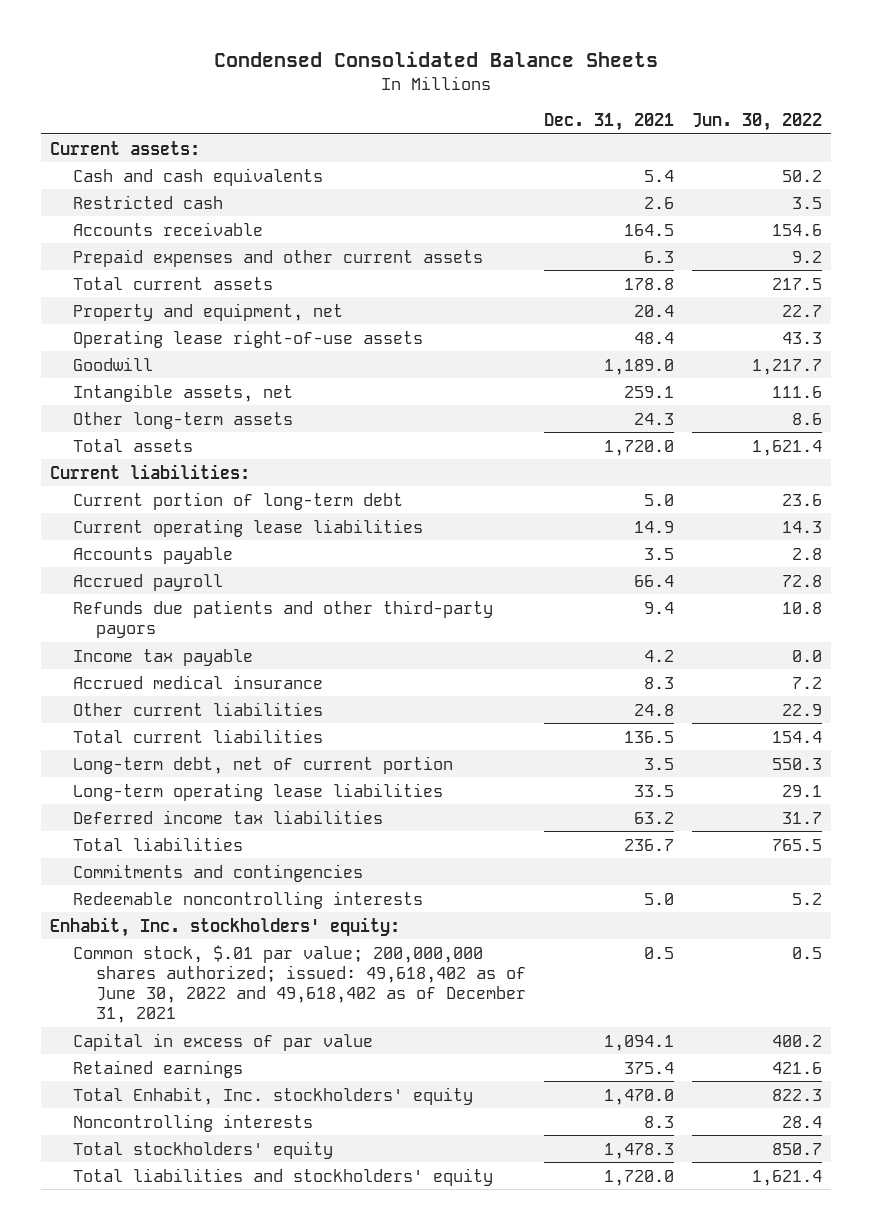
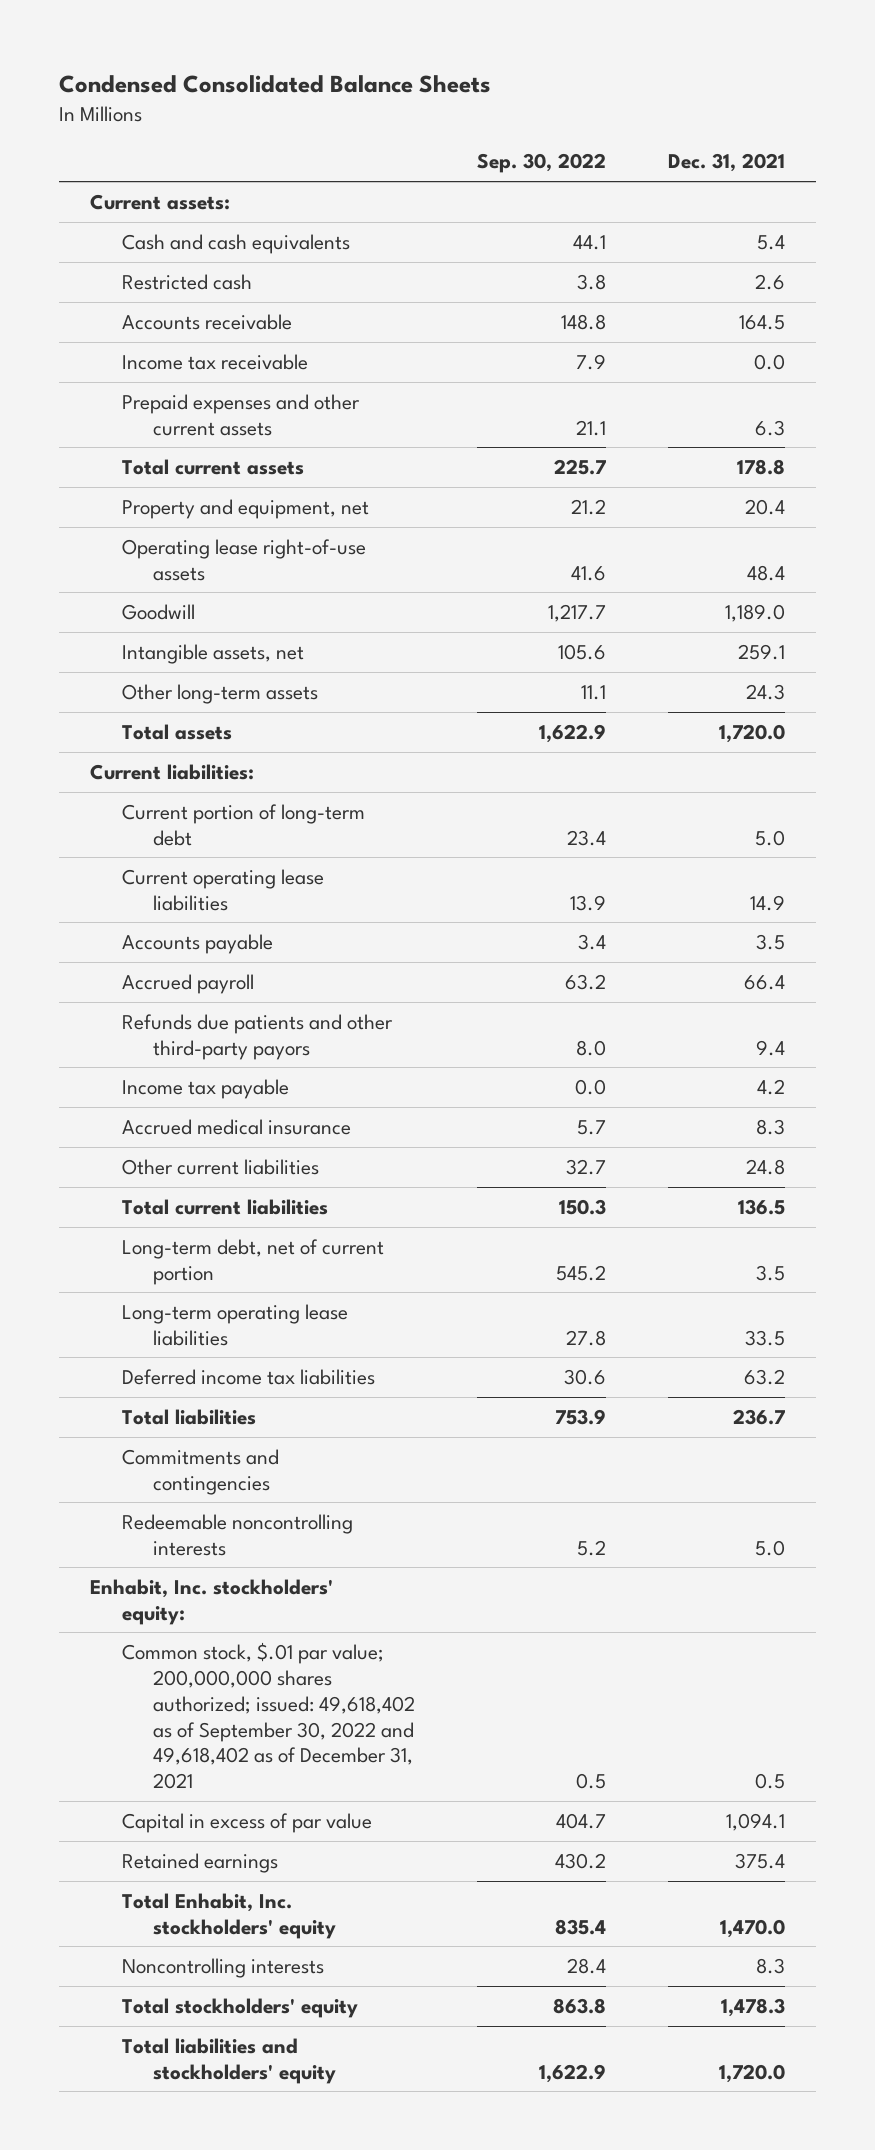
- | Dec. 31, 2021 | Jun. 30, 2022
+ | Sep. 30, 2022 | Dec. 31, 2021
+ Income tax receivable | 7.9 | 0.0
- Common stock, $.01 par value; 200,000,000 shares authorized; issued: 49,618,402 as of June 30, 2022 and 49,618,402 as of December 31, 2021 | 0.5 | 0.5
+ Common stock, $.01 par value; 200,000,000 shares authorized; issued: 49,618,402 as of September 30, 2022 and 49,618,402 as of December 31, 2021 | 0.5 | 0.5

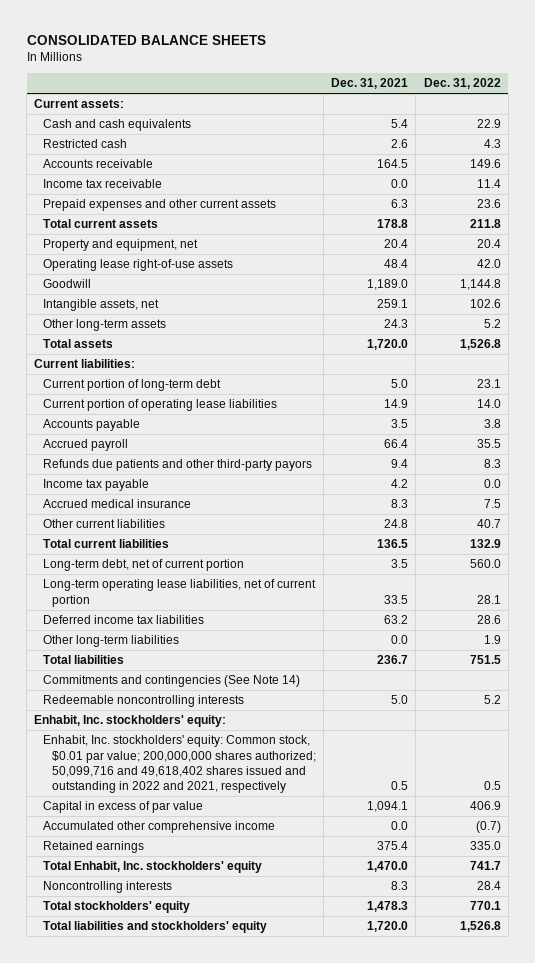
- Condensed Consolidated Balance Sheets
+ CONSOLIDATED BALANCE SHEETS
- | Sep. 30, 2022 | Dec. 31, 2021
+ | Dec. 31, 2021 | Dec. 31, 2022
- Current operating lease liabilities | 13.9 | 14.9
+ Current portion of operating lease liabilities | 14.9 | 14.0
- Long-term operating lease liabilities | 27.8 | 33.5
+ Long-term operating lease liabilities, net of current portion | 33.5 | 28.1
+ Other long-term liabilities | 0.0 | 1.9
- Commitments and contingencies
+ Commitments and contingencies (See Note 14)
- Common stock, $.01 par value; 200,000,000 shares authorized; issued: 49,618,402 as of September 30, 2022 and 49,618,402 as of December 31, 2021 | 0.5 | 0.5
+ Enhabit, Inc. stockholders' equity: Common stock, $0.01 par value; 200,000,000 shares authorized; 50,099,716 and 49,618,402 shares issued and outstanding in 2022 and 2021, respectively | 0.5 | 0.5
+ Accumulated other comprehensive income | 0.0 | (0.7)

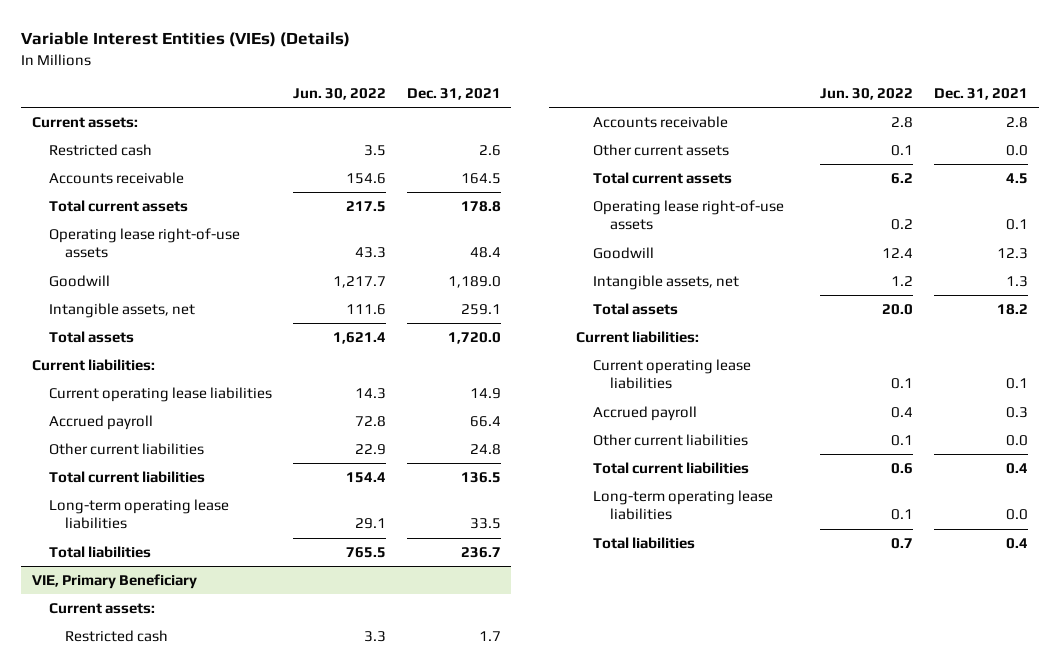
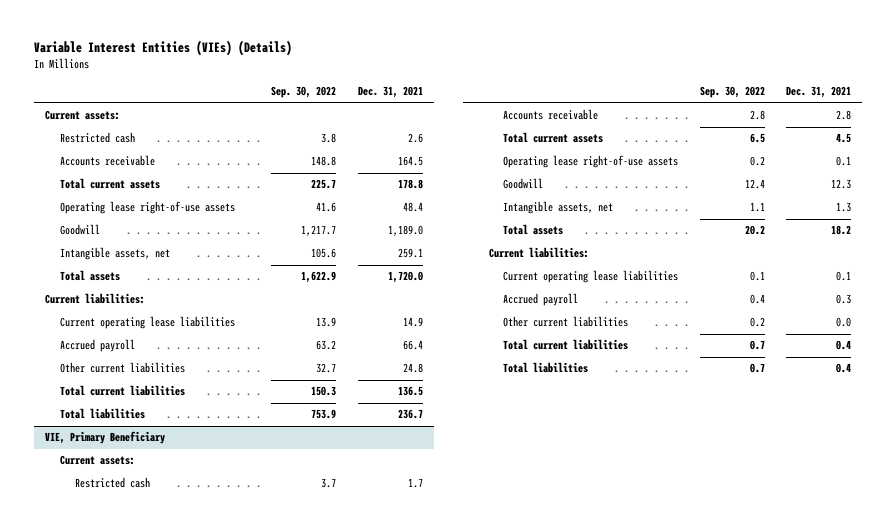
- | Jun. 30, 2022 | Dec. 31, 2021
+ | Sep. 30, 2022 | Dec. 31, 2021
- Long-term operating lease liabilities | 29.1 | 33.5
@ VIE, Primary Beneficiary
- Other current assets | 0.1 | 0.0
- Long-term operating lease liabilities | 0.1 | 0.0

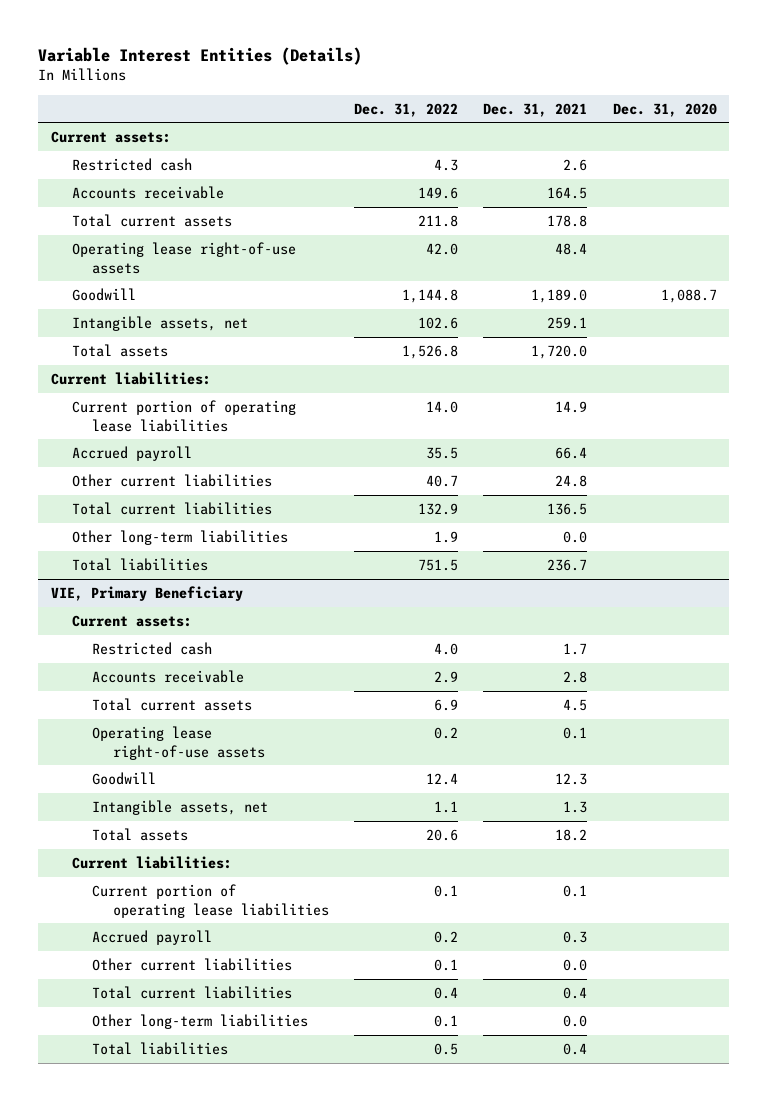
- Variable Interest Entities (VIEs) (Details)
+ Variable Interest Entities (Details)
- | Sep. 30, 2022 | Dec. 31, 2021
+ | Dec. 31, 2022 | Dec. 31, 2021 | Dec. 31, 2020
- Current operating lease liabilities | 13.9 | 14.9
+ Current portion of operating lease liabilities | 14.0 | 14.9 |
+ Other long-term liabilities | 1.9 | 0.0 |
@ VIE, Primary Beneficiary
- Current operating lease liabilities | 0.1 | 0.1
+ Current portion of operating lease liabilities | 0.1 | 0.1 |
+ Other long-term liabilities | 0.1 | 0.0 |

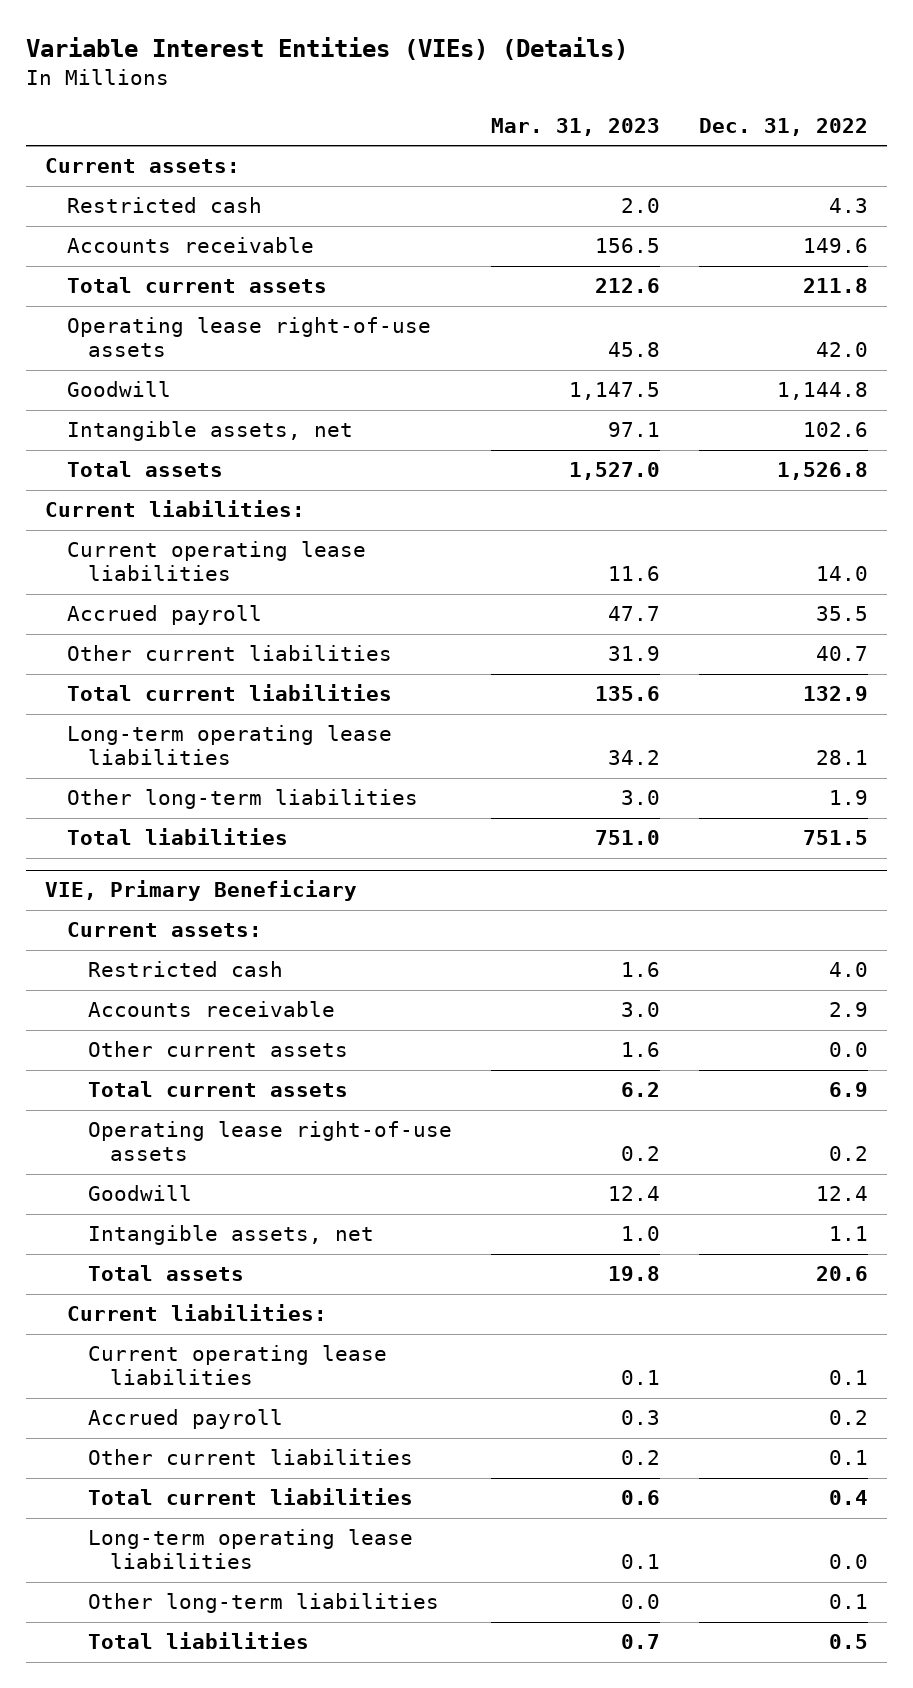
- Variable Interest Entities (Details)
+ Variable Interest Entities (VIEs) (Details)
- | Dec. 31, 2022 | Dec. 31, 2021 | Dec. 31, 2020
+ | Mar. 31, 2023 | Dec. 31, 2022
- Current portion of operating lease liabilities | 14.0 | 14.9 |
+ Current operating lease liabilities | 11.6 | 14.0
+ Long-term operating lease liabilities | 34.2 | 28.1
@ VIE, Primary Beneficiary
+ Other current assets | 1.6 | 0.0
- Current portion of operating lease liabilities | 0.1 | 0.1 |
+ Current operating lease liabilities | 0.1 | 0.1
+ Long-term operating lease liabilities | 0.1 | 0.0

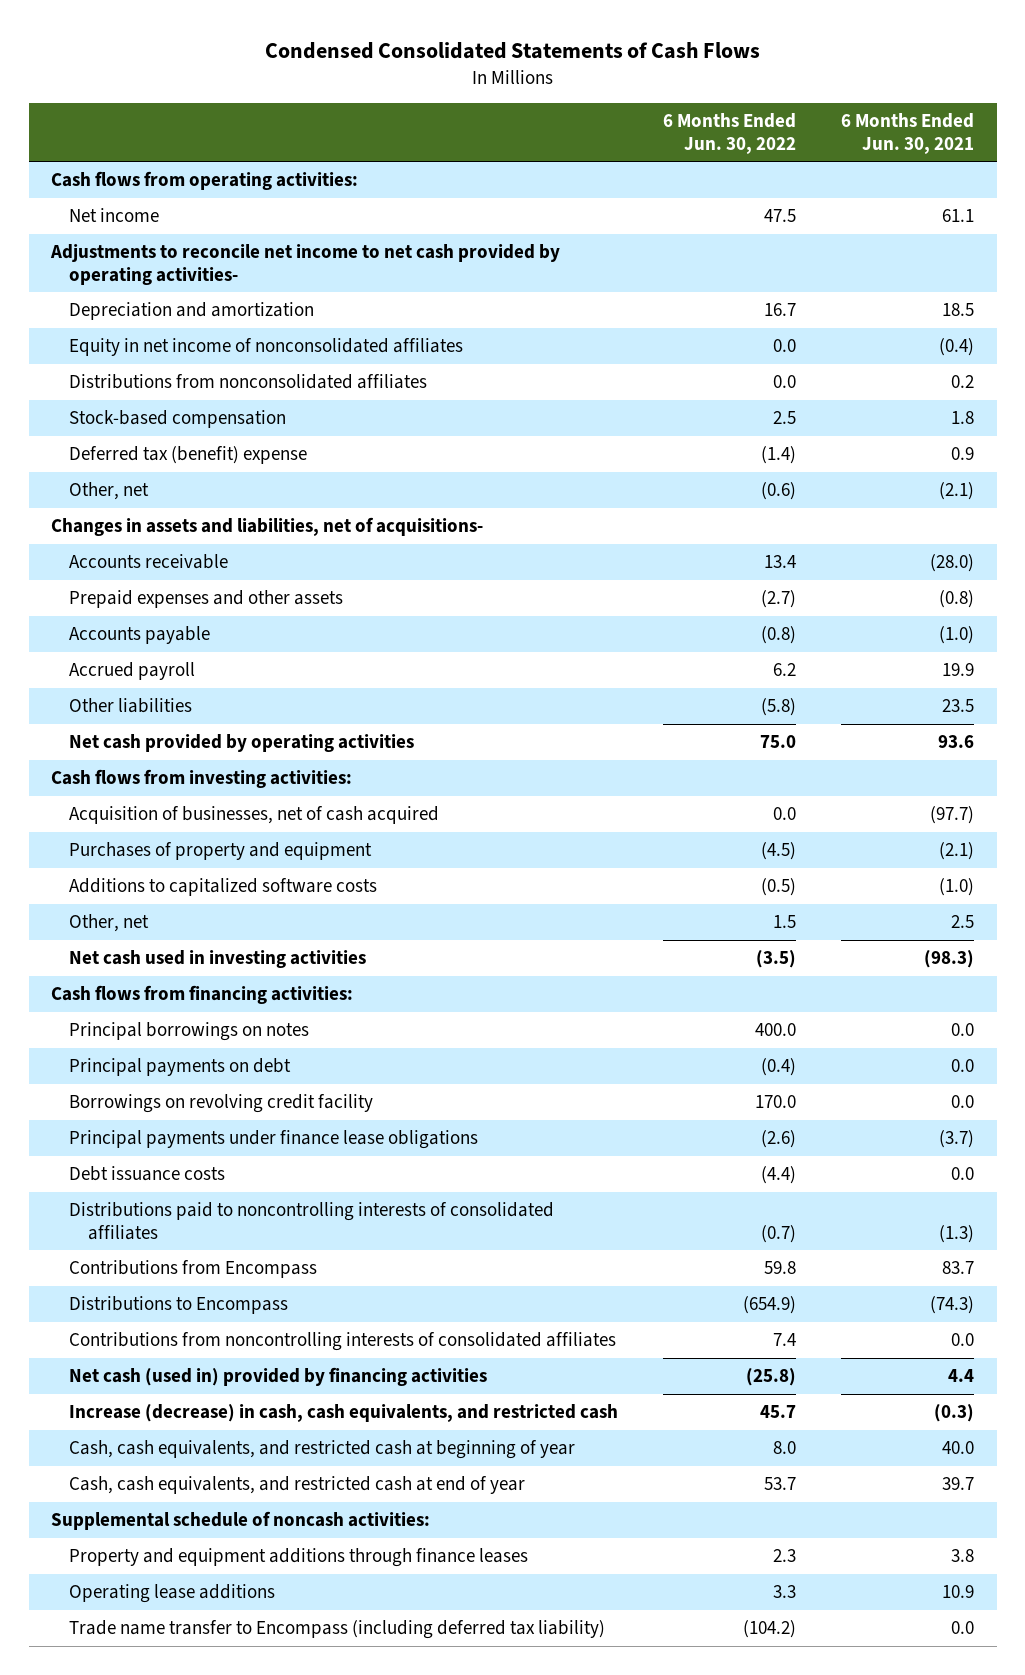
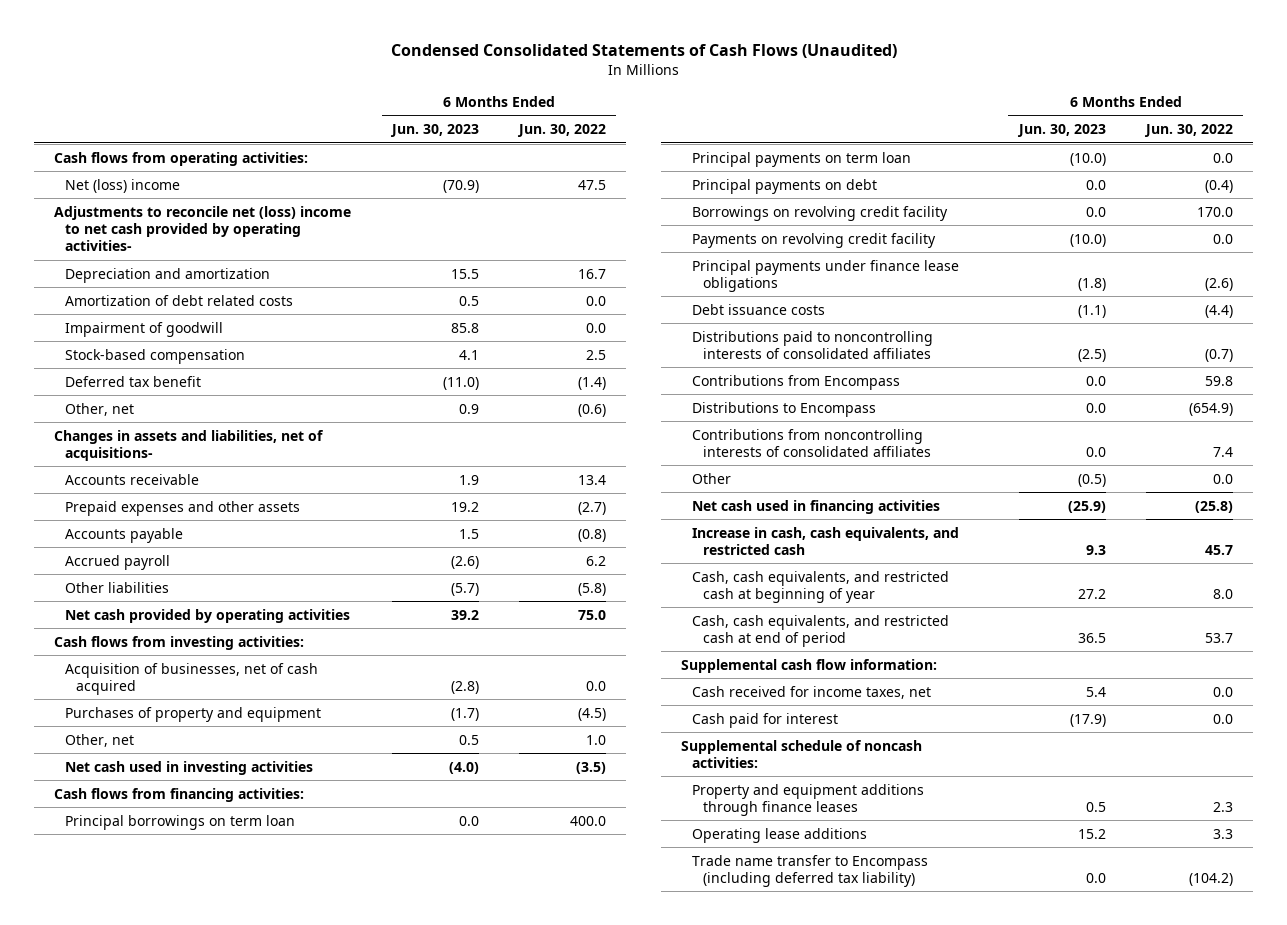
- Condensed Consolidated Statements of Cash Flows
+ Condensed Consolidated Statements of Cash Flows (Unaudited)
- | 6 Months Ended Jun. 30, 2022 | 6 Months Ended Jun. 30, 2021
+ | 6 Months Ended Jun. 30, 2023 | 6 Months Ended Jun. 30, 2022
- Net income | 47.5 | 61.1
- Adjustments to reconcile net income to net cash provided by operating activities-
+ Net (loss) income | (70.9) | 47.5
+ Adjustments to reconcile net (loss) income to net cash provided by operating activities-
- Equity in net income of nonconsolidated affiliates | 0.0 | (0.4)
- Distributions from nonconsolidated affiliates | 0.0 | 0.2
+ Amortization of debt related costs | 0.5 | 0.0
+ Impairment of goodwill | 85.8 | 0.0
- Deferred tax (benefit) expense | (1.4) | 0.9
+ Deferred tax benefit | (11.0) | (1.4)
- Additions to capitalized software costs | (0.5) | (1.0)
- Other, net | 1.5 | 2.5
+ Other, net | 0.5 | 1.0
- Principal borrowings on notes | 400.0 | 0.0
+ Principal borrowings on term loan | 0.0 | 400.0
+ Principal payments on term loan | (10.0) | 0.0
+ Payments on revolving credit facility | (10.0) | 0.0
- Net cash (used in) provided by financing activities | (25.8) | 4.4
- Increase (decrease) in cash, cash equivalents, and restricted cash | 45.7 | (0.3)
+ Other | (0.5) | 0.0
+ Net cash used in financing activities | (25.9) | (25.8)
+ Increase in cash, cash equivalents, and restricted cash | 9.3 | 45.7
- Cash, cash equivalents, and restricted cash at end of year | 53.7 | 39.7
+ Cash, cash equivalents, and restricted cash at end of period | 36.5 | 53.7
+ Supplemental cash flow information:
+ Cash received for income taxes, net | 5.4 | 0.0
+ Cash paid for interest | (17.9) | 0.0

